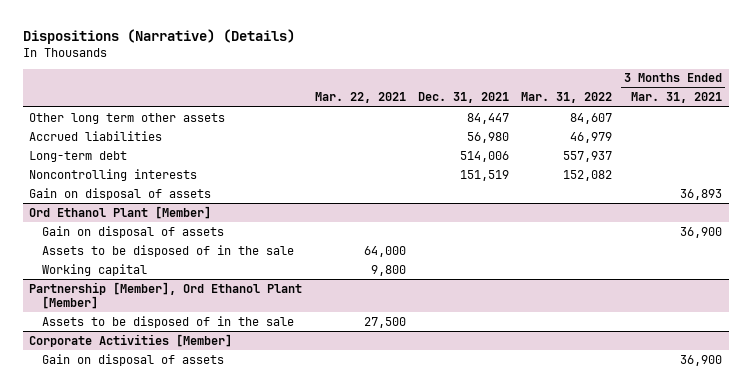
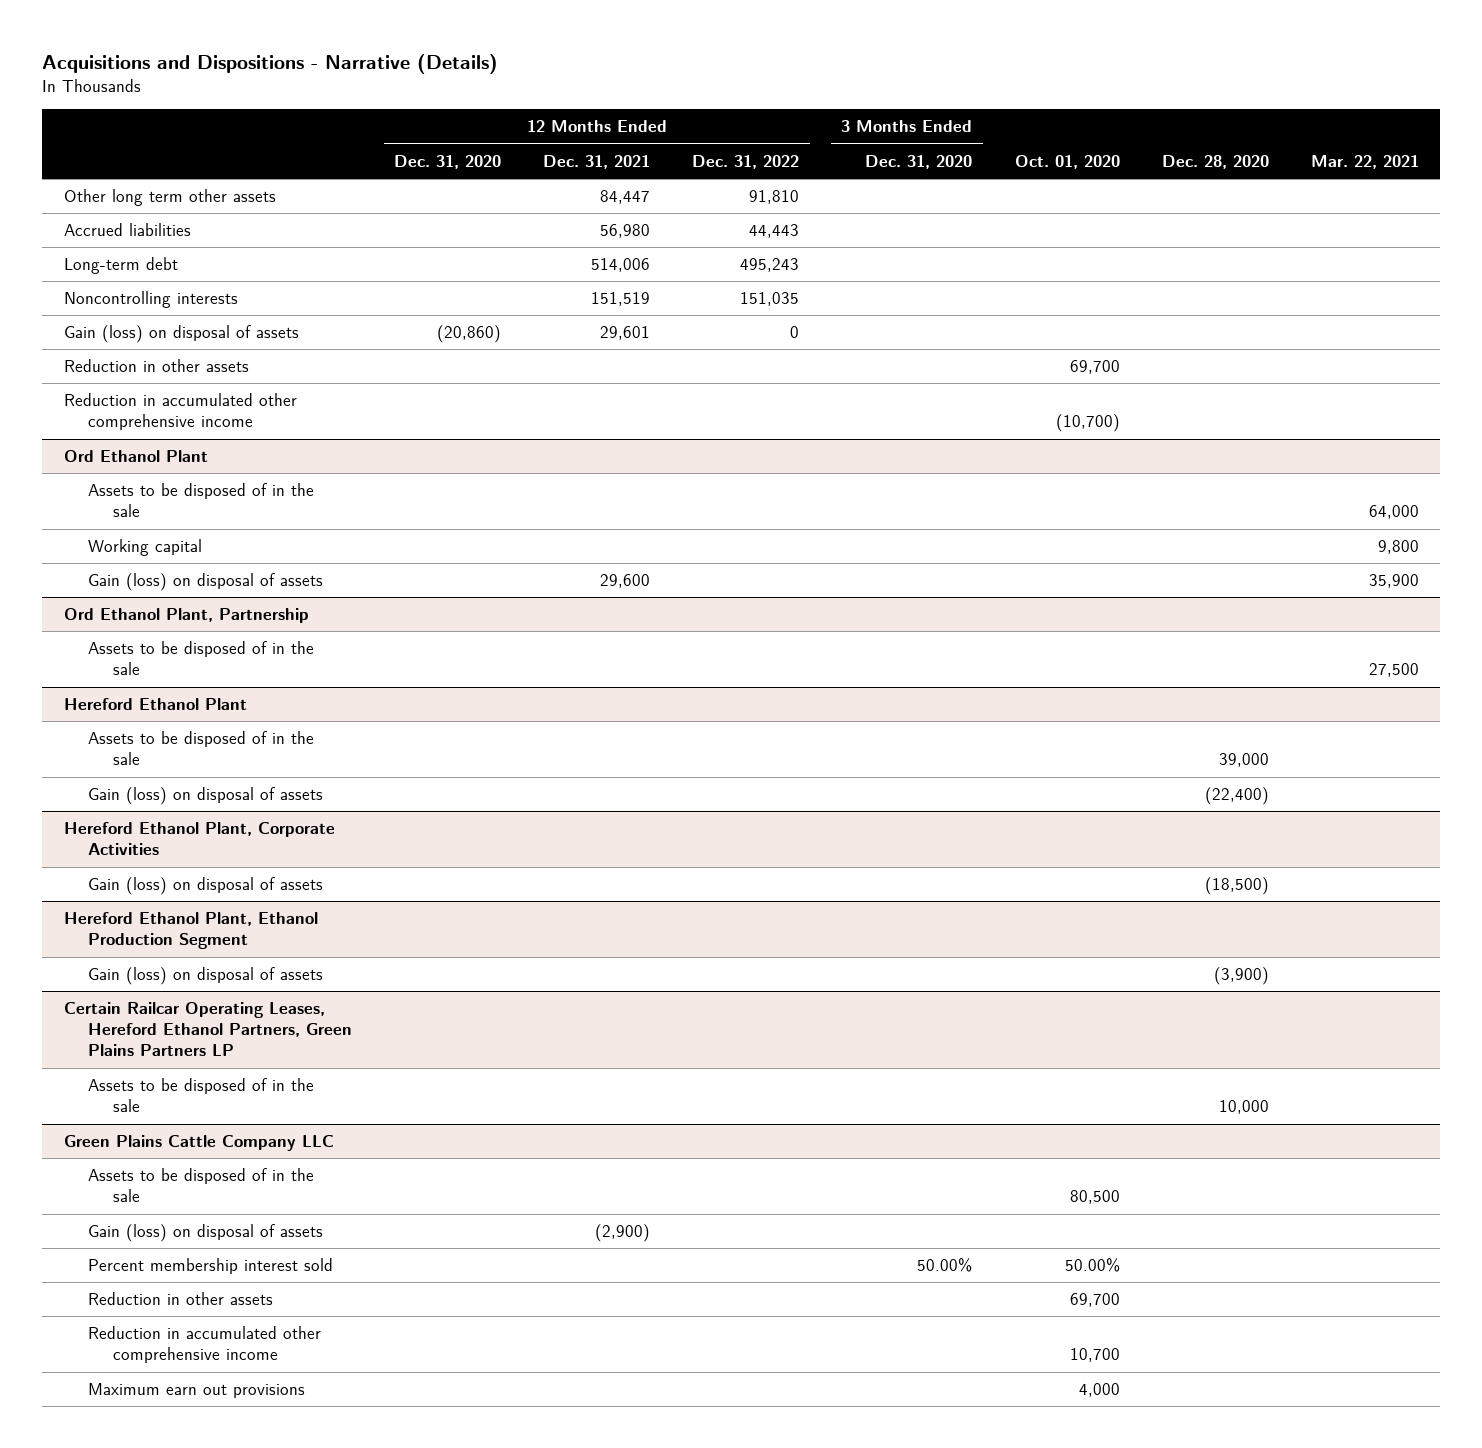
- Dispositions (Narrative) (Details)
+ Acquisitions and Dispositions - Narrative (Details)
- | Mar. 22, 2021 | Dec. 31, 2021 | Mar. 31, 2022 | 3 Months Ended Mar. 31, 2021
+ | 12 Months Ended Dec. 31, 2020 | 12 Months Ended Dec. 31, 2021 | 12 Months Ended Dec. 31, 2022 | 3 Months Ended Dec. 31, 2020 | Oct. 01, 2020 | Dec. 28, 2020 | Mar. 22, 2021
- Gain on disposal of assets | | | | 36,893
- Ord Ethanol Plant [Member]
- Gain on disposal of assets | | | | 36,900
+ Gain (loss) on disposal of assets | (20,860) | 29,601 | 0 | | | |
+ Reduction in other assets | | | | | 69,700 | |
+ Reduction in accumulated other comprehensive income | | | | | (10,700) | |
+ Ord Ethanol Plant
- Partnership [Member], Ord Ethanol Plant [Member]
+ Gain (loss) on disposal of assets | | 29,600 | | | | | 35,900
+ Ord Ethanol Plant, Partnership
- Corporate Activities [Member]
- Gain on disposal of assets | | | | 36,900
+ Hereford Ethanol Plant
+ Assets to be disposed of in the sale | | | | | | 39,000 |
+ Gain (loss) on disposal of assets | | | | | | (22,400) |
+ Hereford Ethanol Plant, Corporate Activities
+ Gain (loss) on disposal of assets | | | | | | (18,500) |
+ Hereford Ethanol Plant, Ethanol Production Segment
+ Gain (loss) on disposal of assets | | | | | | (3,900) |
+ Certain Railcar Operating Leases, Hereford Ethanol Partners, Green Plains Partners LP
+ Assets to be disposed of in the sale | | | | | | 10,000 |
+ Green Plains Cattle Company LLC
+ Assets to be disposed of in the sale | | | | | 80,500 | |
+ Gain (loss) on disposal of assets | | (2,900) | | | | |
+ Percent membership interest sold | | | | 50.00% | 50.00% | |
+ Reduction in other assets | | | | | 69,700 | |
+ Reduction in accumulated other comprehensive income | | | | | 10,700 | |
+ Maximum earn out provisions | | | | | 4,000 | |

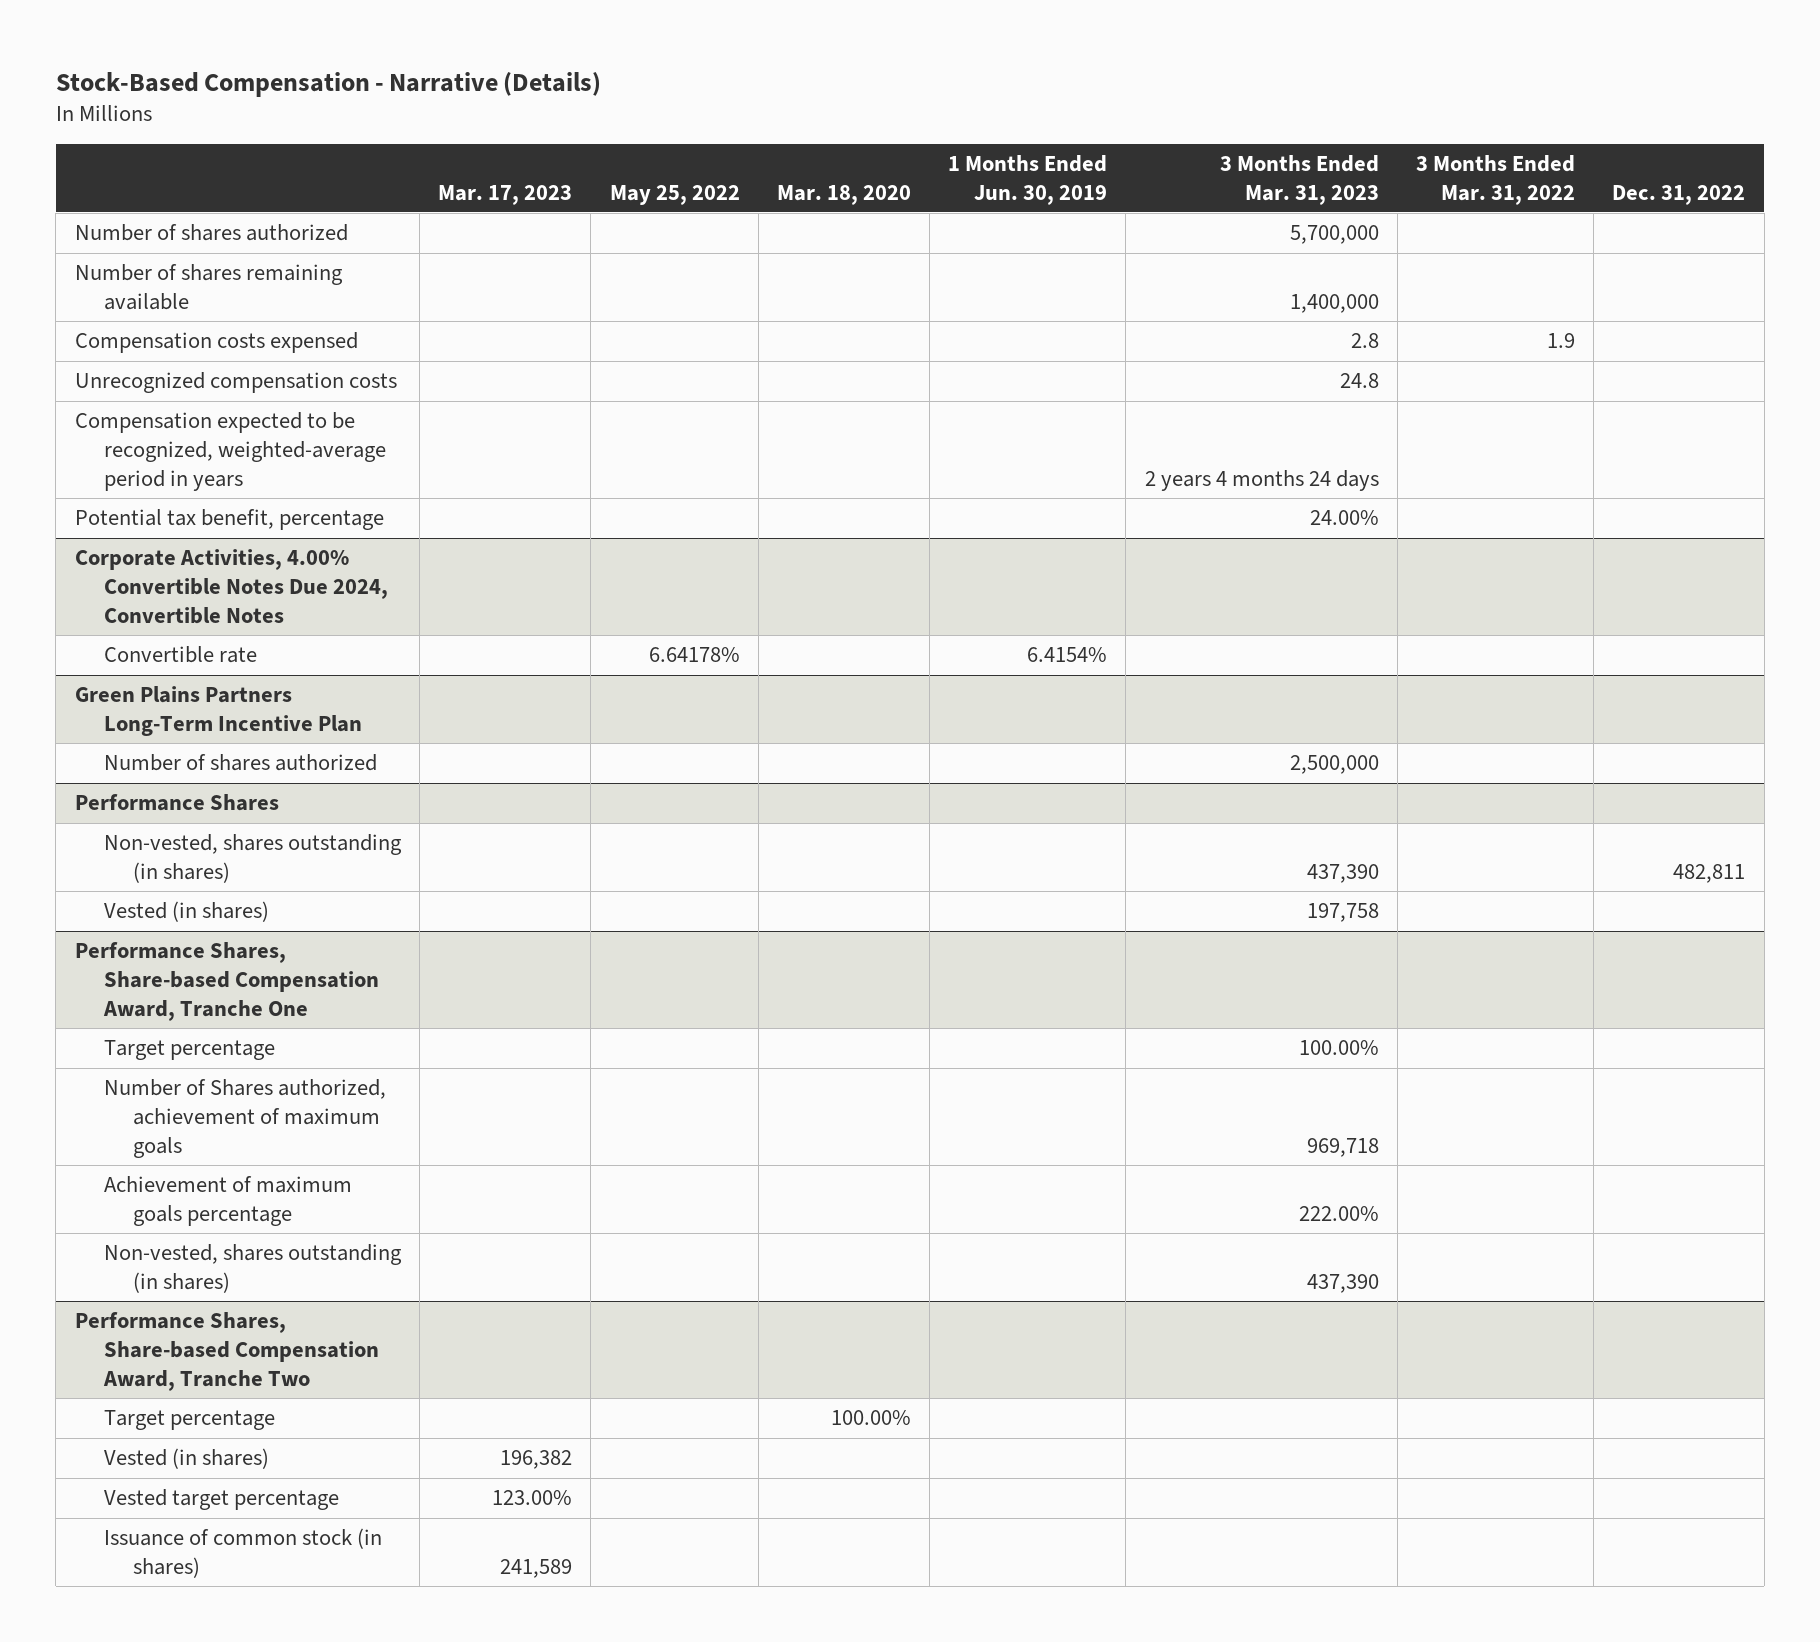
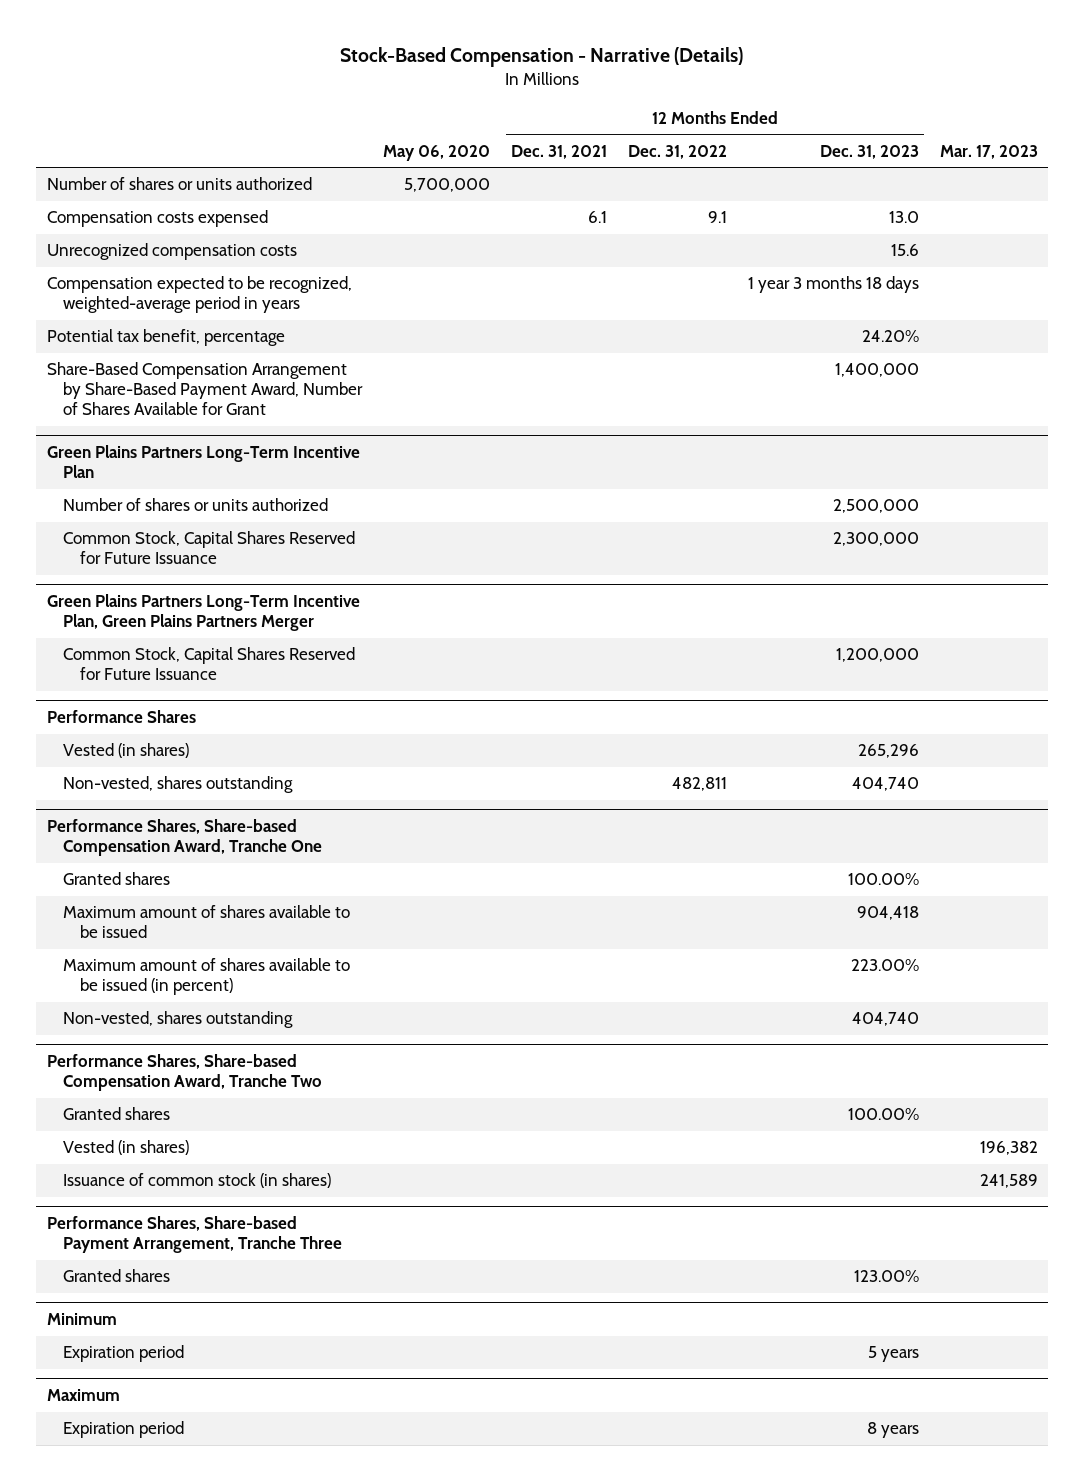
- | Mar. 17, 2023 | May 25, 2022 | Mar. 18, 2020 | 1 Months Ended Jun. 30, 2019 | 3 Months Ended Mar. 31, 2023 | 3 Months Ended Mar. 31, 2022 | Dec. 31, 2022
+ | May 06, 2020 | 12 Months Ended Dec. 31, 2021 | 12 Months Ended Dec. 31, 2022 | 12 Months Ended Dec. 31, 2023 | Mar. 17, 2023
- Number of shares authorized | | | | | 5,700,000 | |
- Number of shares remaining available | | | | | 1,400,000 | |
+ Number of shares or units authorized | 5,700,000 | | | |
- Corporate Activities, 4.00% Convertible Notes Due 2024, Convertible Notes
- Convertible rate | | 6.64178% | | 6.4154% | | |
+ Share-Based Compensation Arrangement by Share-Based Payment Award, Number of Shares Available for Grant | | | | 1,400,000 |
@ Green Plains Partners Long-Term Incentive Plan
- Number of shares authorized | | | | | 2,500,000 | |
+ Number of shares or units authorized | | | | 2,500,000 |
+ Common Stock, Capital Shares Reserved for Future Issuance | | | | 2,300,000 |
+ Green Plains Partners Long-Term Incentive Plan, Green Plains Partners Merger
+ Common Stock, Capital Shares Reserved for Future Issuance | | | | 1,200,000 |
@ Performance Shares
- Non-vested, shares outstanding (in shares) | | | | | 437,390 | | 482,811
+ Non-vested, shares outstanding | | | 482,811 | 404,740 |
@ Performance Shares, Share-based Compensation Award, Tranche One
- Target percentage | | | | | 100.00% | |
- Number of Shares authorized, achievement of maximum goals | | | | | 969,718 | |
- Achievement of maximum goals percentage | | | | | 222.00% | |
- Non-vested, shares outstanding (in shares) | | | | | 437,390 | |
+ Granted shares | | | | 100.00% |
+ Maximum amount of shares available to be issued | | | | 904,418 |
+ Maximum amount of shares available to be issued (in percent) | | | | 223.00% |
+ Non-vested, shares outstanding | | | | 404,740 |
@ Performance Shares, Share-based Compensation Award, Tranche Two
- Target percentage | | | 100.00% | | | |
+ Granted shares | | | | 100.00% |
- Vested target percentage | 123.00% | | | | | |
+ Performance Shares, Share-based Payment Arrangement, Tranche Three
+ Granted shares | | | | 123.00% |
+ Minimum
+ Expiration period | | | | 5 years |
+ Maximum
+ Expiration period | | | | 8 years |

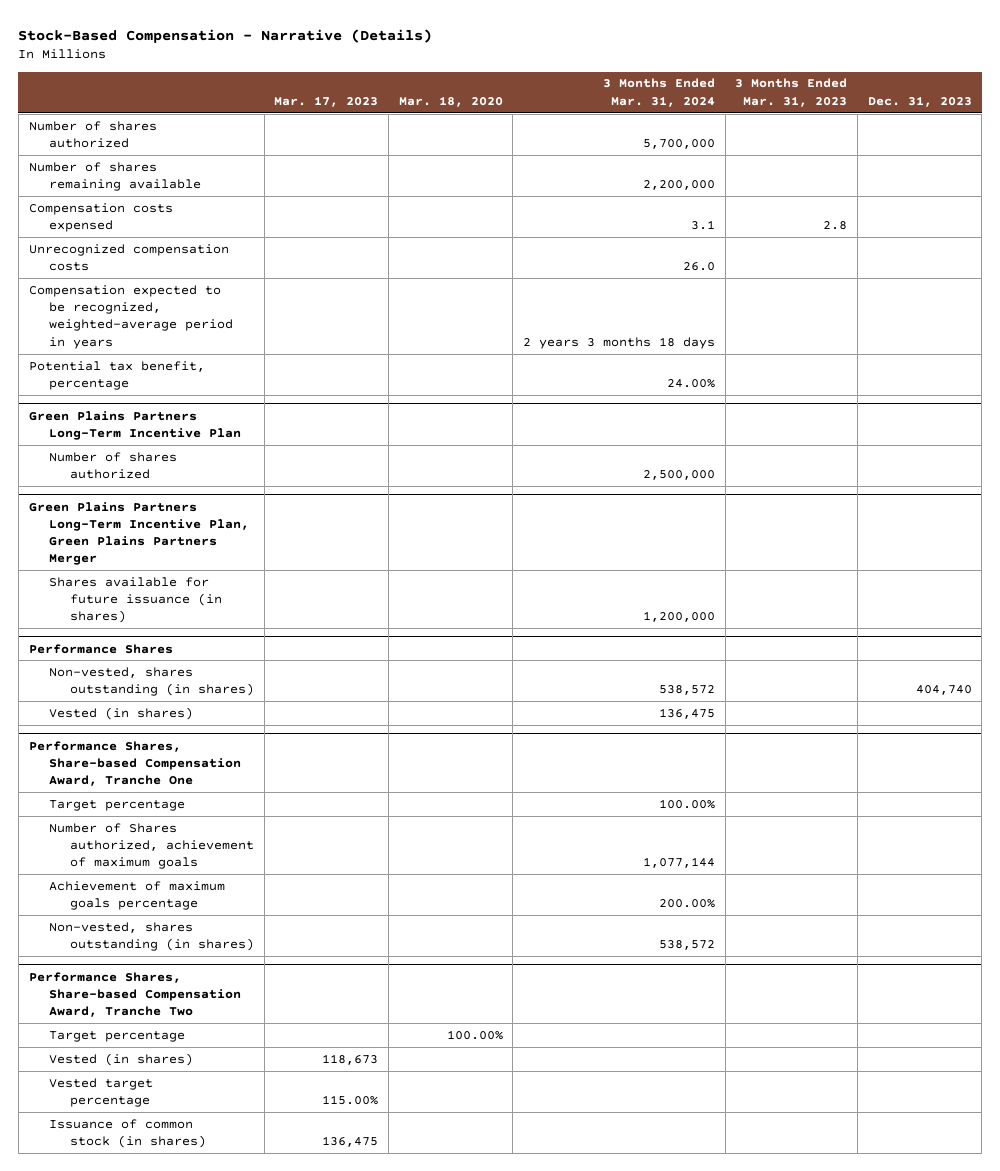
- | May 06, 2020 | 12 Months Ended Dec. 31, 2021 | 12 Months Ended Dec. 31, 2022 | 12 Months Ended Dec. 31, 2023 | Mar. 17, 2023
+ | Mar. 17, 2023 | Mar. 18, 2020 | 3 Months Ended Mar. 31, 2024 | 3 Months Ended Mar. 31, 2023 | Dec. 31, 2023
- Number of shares or units authorized | 5,700,000 | | | |
+ Number of shares authorized | | | 5,700,000 | |
+ Number of shares remaining available | | | 2,200,000 | |
- Share-Based Compensation Arrangement by Share-Based Payment Award, Number of Shares Available for Grant | | | | 1,400,000 |
@ Green Plains Partners Long-Term Incentive Plan
- Number of shares or units authorized | | | | 2,500,000 |
- Common Stock, Capital Shares Reserved for Future Issuance | | | | 2,300,000 |
+ Number of shares authorized | | | 2,500,000 | |
@ Green Plains Partners Long-Term Incentive Plan, Green Plains Partners Merger
- Common Stock, Capital Shares Reserved for Future Issuance | | | | 1,200,000 |
+ Shares available for future issuance (in shares) | | | 1,200,000 | |
@ Performance Shares
+ Non-vested, shares outstanding (in shares) | | | 538,572 | | 404,740
- Non-vested, shares outstanding | | | 482,811 | 404,740 |
@ Performance Shares, Share-based Compensation Award, Tranche One
- Granted shares | | | | 100.00% |
- Maximum amount of shares available to be issued | | | | 904,418 |
- Maximum amount of shares available to be issued (in percent) | | | | 223.00% |
- Non-vested, shares outstanding | | | | 404,740 |
+ Target percentage | | | 100.00% | |
+ Number of Shares authorized, achievement of maximum goals | | | 1,077,144 | |
+ Achievement of maximum goals percentage | | | 200.00% | |
+ Non-vested, shares outstanding (in shares) | | | 538,572 | |
@ Performance Shares, Share-based Compensation Award, Tranche Two
- Granted shares | | | | 100.00% |
- Vested (in shares) | | | | | 196,382
- Issuance of common stock (in shares) | | | | | 241,589
- Performance Shares, Share-based Payment Arrangement, Tranche Three
- Granted shares | | | | 123.00% |
- Minimum
- Expiration period | | | | 5 years |
- Maximum
- Expiration period | | | | 8 years |
@ Performance Shares, Share-based Compensation Award, Tranche Two
+ Target percentage | | 100.00% | | |
+ Vested (in shares) | 118,673 | | | |
+ Vested target percentage | 115.00% | | | |
+ Issuance of common stock (in shares) | 136,475 | | | |

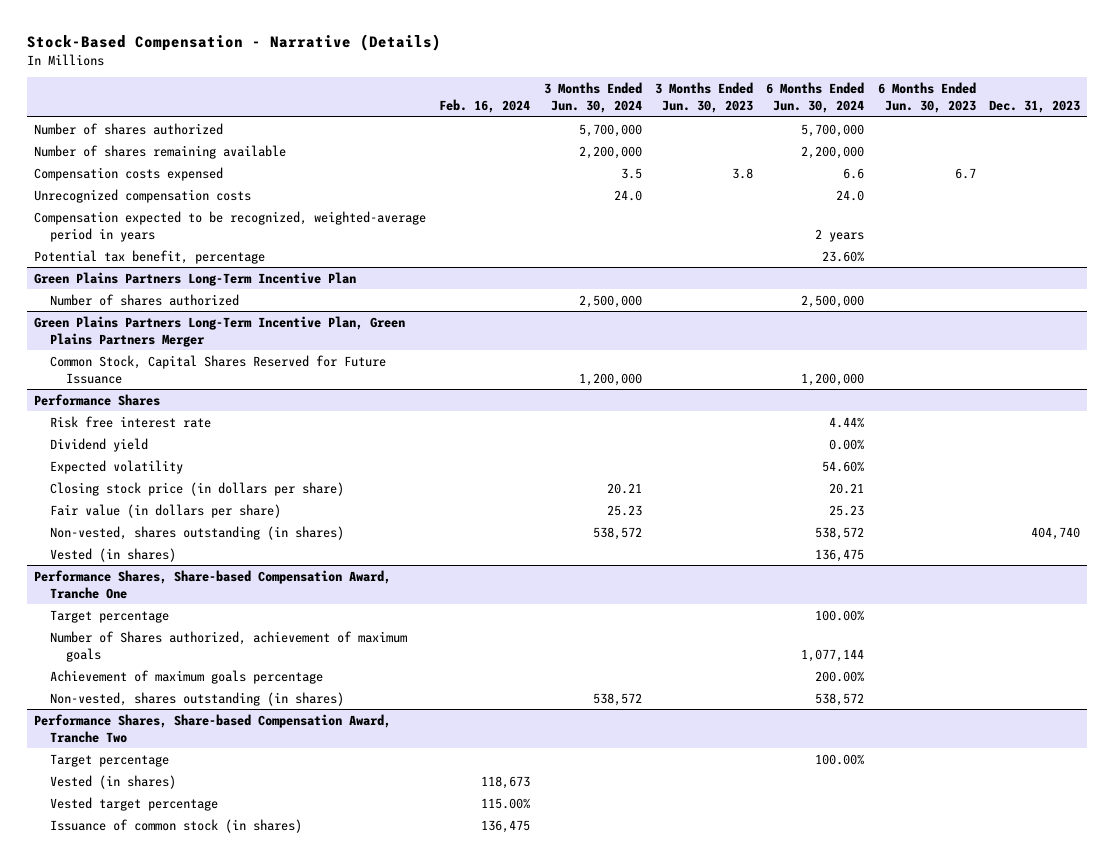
- | Mar. 17, 2023 | Mar. 18, 2020 | 3 Months Ended Mar. 31, 2024 | 3 Months Ended Mar. 31, 2023 | Dec. 31, 2023
+ | Feb. 16, 2024 | 3 Months Ended Jun. 30, 2024 | 3 Months Ended Jun. 30, 2023 | 6 Months Ended Jun. 30, 2024 | 6 Months Ended Jun. 30, 2023 | Dec. 31, 2023
@ Green Plains Partners Long-Term Incentive Plan, Green Plains Partners Merger
- Shares available for future issuance (in shares) | | | 1,200,000 | |
+ Common Stock, Capital Shares Reserved for Future Issuance | | 1,200,000 | | 1,200,000 | |
@ Performance Shares
+ Risk free interest rate | | | | 4.44% | |
+ Dividend yield | | | | 0.00% | |
+ Expected volatility | | | | 54.60% | |
+ Closing stock price (in dollars per share) | | 20.21 | | 20.21 | |
+ Fair value (in dollars per share) | | 25.23 | | 25.23 | |

